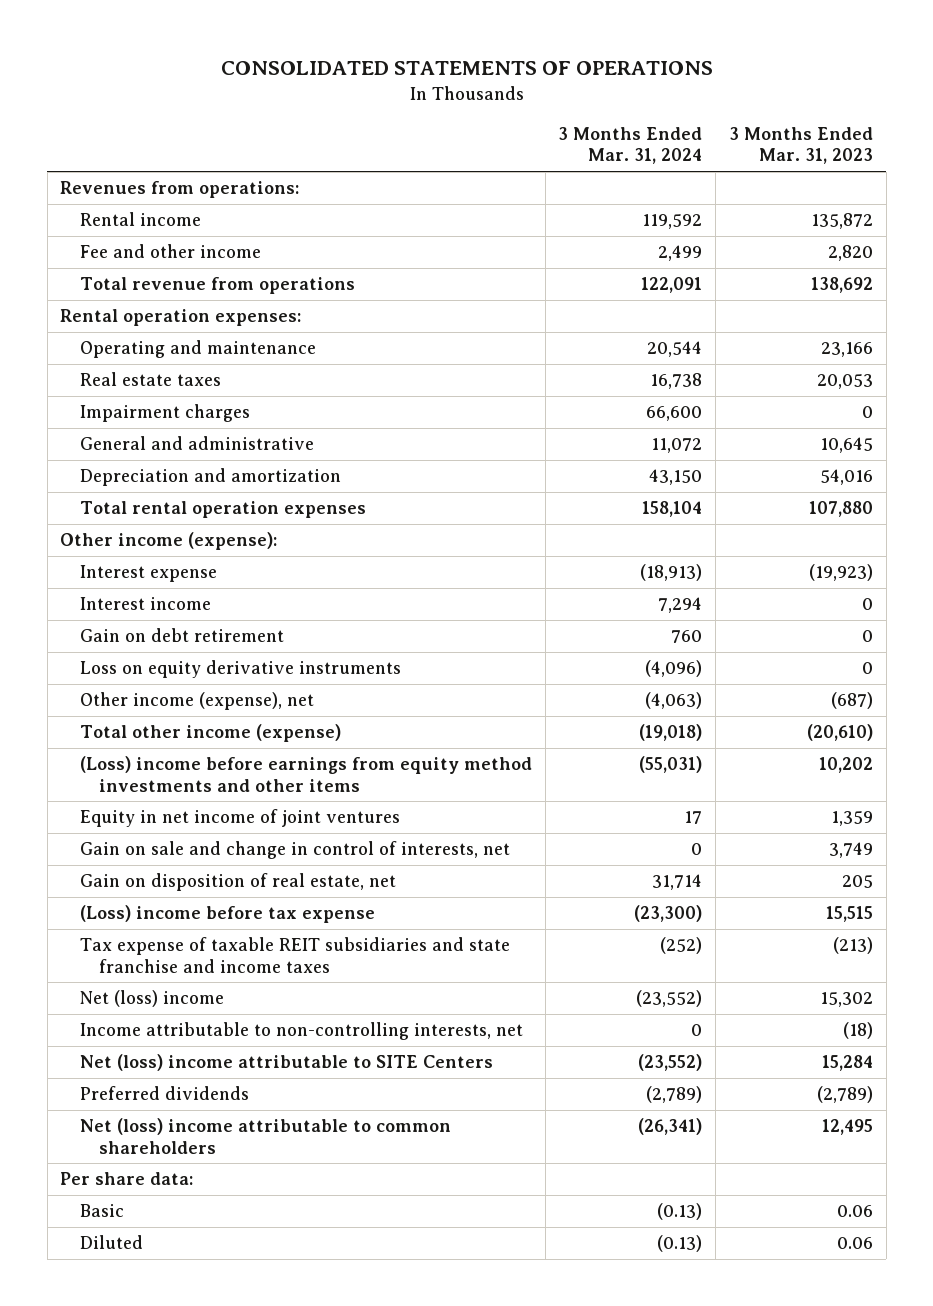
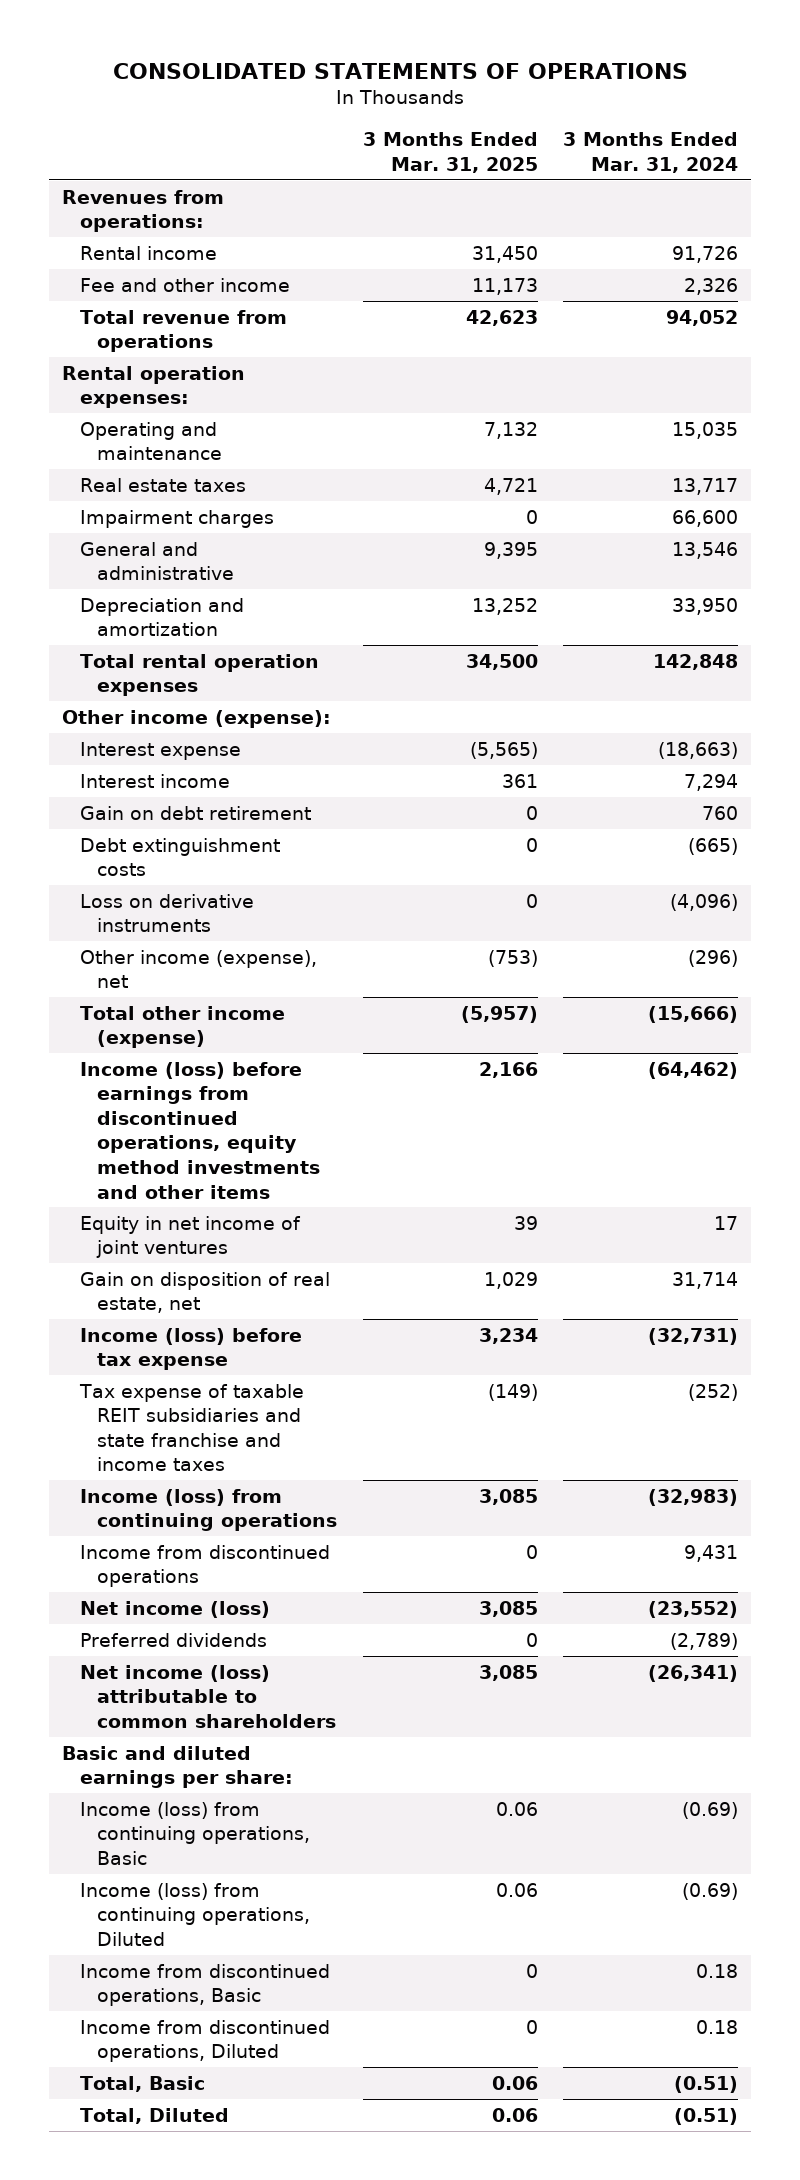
- | 3 Months Ended Mar. 31, 2024 | 3 Months Ended Mar. 31, 2023
+ | 3 Months Ended Mar. 31, 2025 | 3 Months Ended Mar. 31, 2024
- Rental income | 119,592 | 135,872
- Fee and other income | 2,499 | 2,820
- Total revenue from operations | 122,091 | 138,692
+ Rental income | 31,450 | 91,726
+ Fee and other income | 11,173 | 2,326
+ Total revenue from operations | 42,623 | 94,052
- Operating and maintenance | 20,544 | 23,166
- Real estate taxes | 16,738 | 20,053
+ Operating and maintenance | 7,132 | 15,035
+ Real estate taxes | 4,721 | 13,717
- General and administrative | 11,072 | 10,645
- Depreciation and amortization | 43,150 | 54,016
- Total rental operation expenses | 158,104 | 107,880
+ General and administrative | 9,395 | 13,546
+ Depreciation and amortization | 13,252 | 33,950
+ Total rental operation expenses | 34,500 | 142,848
- Interest expense | (18,913) | (19,923)
+ Interest expense | (5,565) | (18,663)
- Loss on equity derivative instruments | (4,096) | 0
- Other income (expense), net | (4,063) | (687)
- Total other income (expense) | (19,018) | (20,610)
- (Loss) income before earnings from equity method investments and other items | (55,031) | 10,202
+ Debt extinguishment costs | 0 | (665)
+ Loss on derivative instruments | 0 | (4,096)
+ Other income (expense), net | (753) | (296)
+ Total other income (expense) | (5,957) | (15,666)
+ Income (loss) before earnings from discontinued operations, equity method investments and other items | 2,166 | (64,462)
- Gain on sale and change in control of interests, net | 0 | 3,749
- (Loss) income before tax expense | (23,300) | 15,515
+ Income (loss) before tax expense | 3,234 | (32,731)
- Net (loss) income | (23,552) | 15,302
- Income attributable to non-controlling interests, net | 0 | (18)
- Net (loss) income attributable to SITE Centers | (23,552) | 15,284
+ Income (loss) from continuing operations | 3,085 | (32,983)
+ Income from discontinued operations | 0 | 9,431
+ Net income (loss) | 3,085 | (23,552)
- Net (loss) income attributable to common shareholders | (26,341) | 12,495
- Per share data:
- Basic | (0.13) | 0.06
- Diluted | (0.13) | 0.06
+ Net income (loss) attributable to common shareholders | 3,085 | (26,341)
+ Basic and diluted earnings per share:
+ Income (loss) from continuing operations, Basic | 0.06 | (0.69)
+ Income (loss) from continuing operations, Diluted | 0.06 | (0.69)
+ Income from discontinued operations, Basic | 0 | 0.18
+ Income from discontinued operations, Diluted | 0 | 0.18
+ Total, Basic | 0.06 | (0.51)
+ Total, Diluted | 0.06 | (0.51)

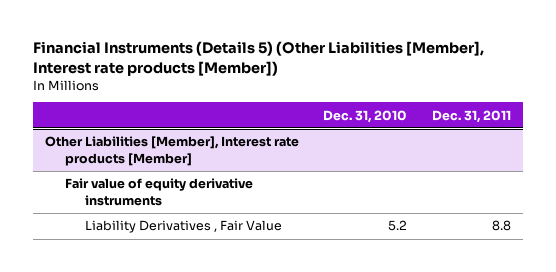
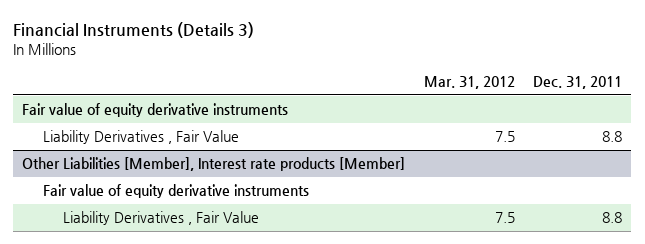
- Financial Instruments (Details 5) (Other Liabilities [Member], Interest rate products [Member])
+ Financial Instruments (Details 3)
- | Dec. 31, 2010 | Dec. 31, 2011
+ | Mar. 31, 2012 | Dec. 31, 2011
+ Fair value of equity derivative instruments
+ Liability Derivatives , Fair Value | 7.5 | 8.8

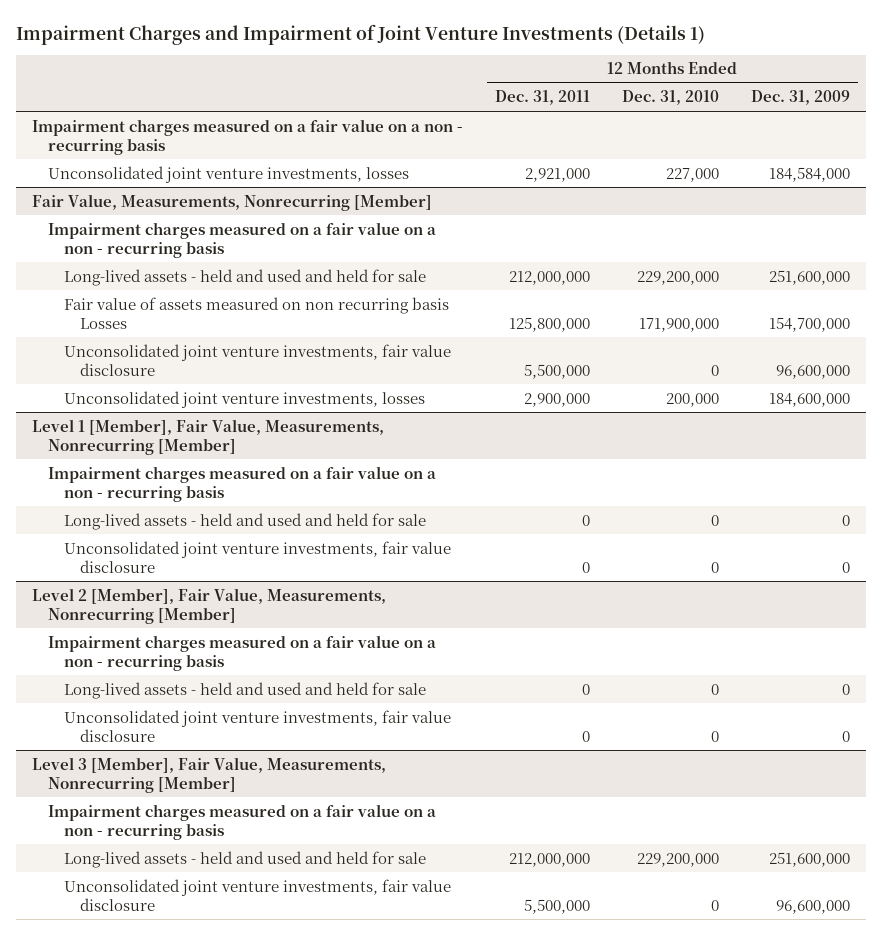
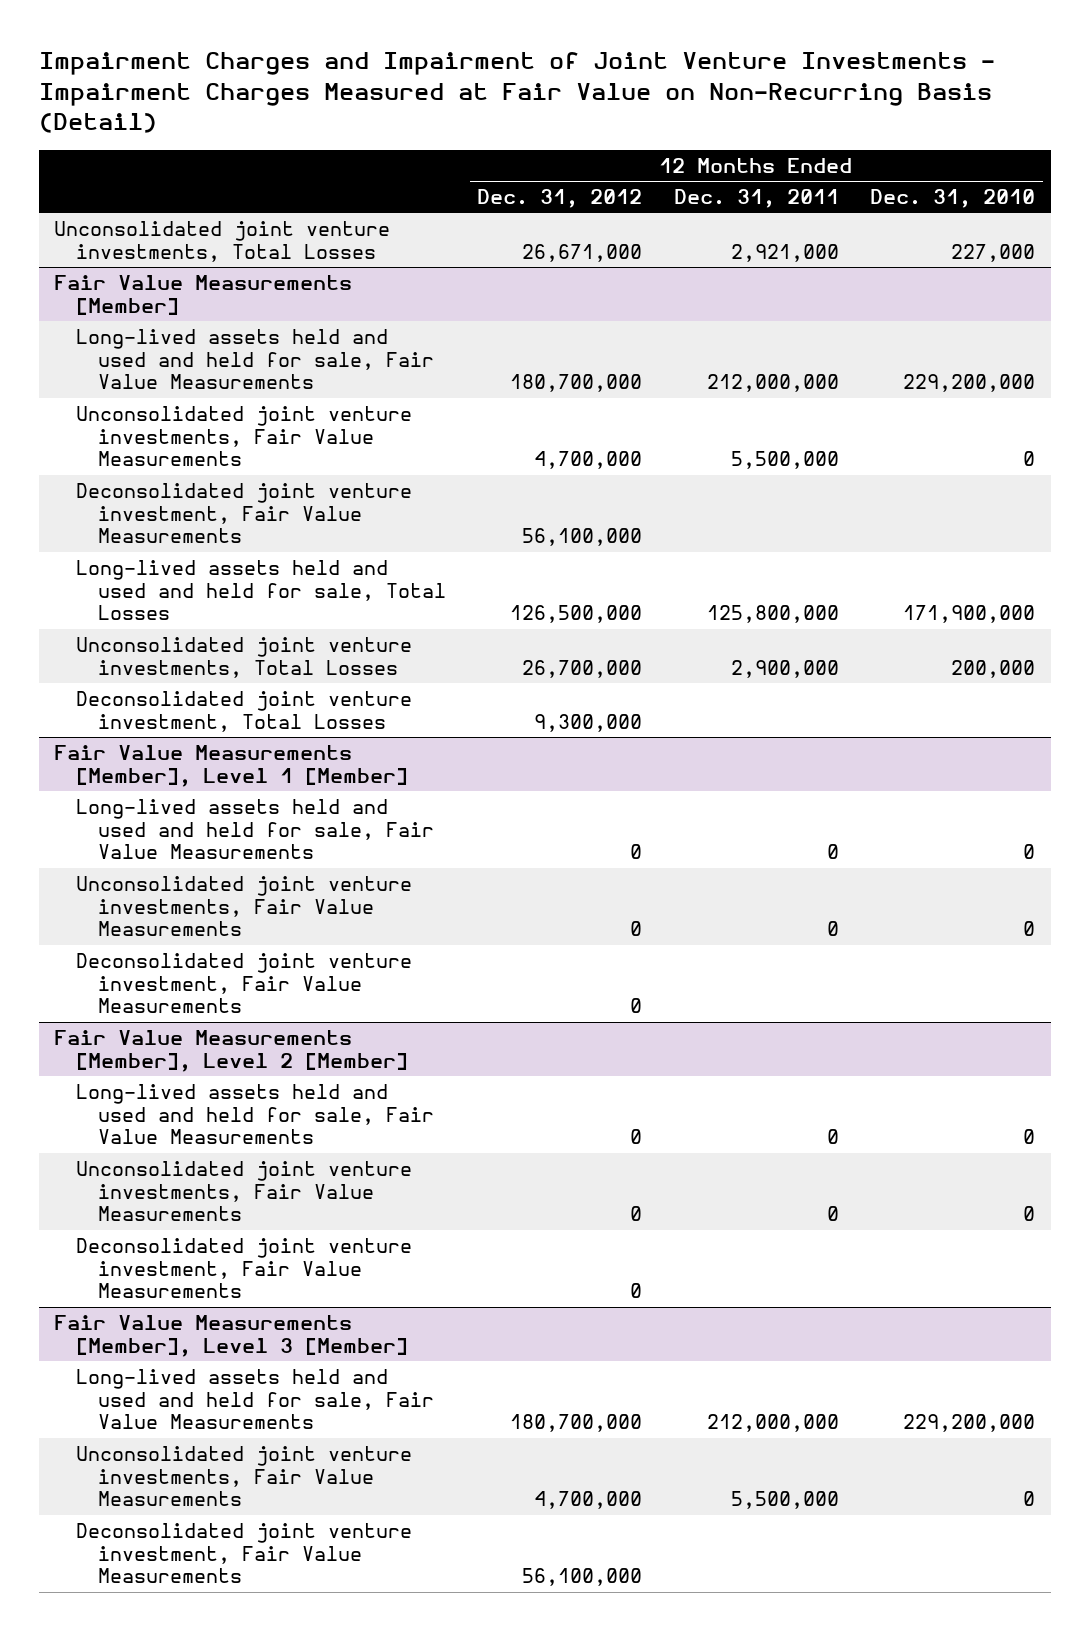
- Impairment Charges and Impairment of Joint Venture Investments (Details 1)
+ Impairment Charges and Impairment of Joint Venture Investments - Impairment Charges Measured at Fair Value on Non-Recurring Basis (Detail)
- | 12 Months Ended Dec. 31, 2011 | 12 Months Ended Dec. 31, 2010 | 12 Months Ended Dec. 31, 2009
+ | 12 Months Ended Dec. 31, 2012 | 12 Months Ended Dec. 31, 2011 | 12 Months Ended Dec. 31, 2010
- Impairment charges measured on a fair value on a non - recurring basis
- Unconsolidated joint venture investments, losses | 2,921,000 | 227,000 | 184,584,000
- Fair Value, Measurements, Nonrecurring [Member]
- Impairment charges measured on a fair value on a non - recurring basis
- Long-lived assets - held and used and held for sale | 212,000,000 | 229,200,000 | 251,600,000
- Fair value of assets measured on non recurring basis Losses | 125,800,000 | 171,900,000 | 154,700,000
- Unconsolidated joint venture investments, fair value disclosure | 5,500,000 | 0 | 96,600,000
- Unconsolidated joint venture investments, losses | 2,900,000 | 200,000 | 184,600,000
- Level 1 [Member], Fair Value, Measurements, Nonrecurring [Member]
- Impairment charges measured on a fair value on a non - recurring basis
- Long-lived assets - held and used and held for sale | 0 | 0 | 0
- Unconsolidated joint venture investments, fair value disclosure | 0 | 0 | 0
- Level 2 [Member], Fair Value, Measurements, Nonrecurring [Member]
- Impairment charges measured on a fair value on a non - recurring basis
- Long-lived assets - held and used and held for sale | 0 | 0 | 0
- Unconsolidated joint venture investments, fair value disclosure | 0 | 0 | 0
- Level 3 [Member], Fair Value, Measurements, Nonrecurring [Member]
- Impairment charges measured on a fair value on a non - recurring basis
- Long-lived assets - held and used and held for sale | 212,000,000 | 229,200,000 | 251,600,000
- Unconsolidated joint venture investments, fair value disclosure | 5,500,000 | 0 | 96,600,000
+ Unconsolidated joint venture investments, Total Losses | 26,671,000 | 2,921,000 | 227,000
+ Fair Value Measurements [Member]
+ Long-lived assets held and used and held for sale, Fair Value Measurements | 180,700,000 | 212,000,000 | 229,200,000
+ Unconsolidated joint venture investments, Fair Value Measurements | 4,700,000 | 5,500,000 | 0
+ Deconsolidated joint venture investment, Fair Value Measurements | 56,100,000 | |
+ Long-lived assets held and used and held for sale, Total Losses | 126,500,000 | 125,800,000 | 171,900,000
+ Unconsolidated joint venture investments, Total Losses | 26,700,000 | 2,900,000 | 200,000
+ Deconsolidated joint venture investment, Total Losses | 9,300,000 | |
+ Fair Value Measurements [Member], Level 1 [Member]
+ Long-lived assets held and used and held for sale, Fair Value Measurements | 0 | 0 | 0
+ Unconsolidated joint venture investments, Fair Value Measurements | 0 | 0 | 0
+ Deconsolidated joint venture investment, Fair Value Measurements | 0 | |
+ Fair Value Measurements [Member], Level 2 [Member]
+ Long-lived assets held and used and held for sale, Fair Value Measurements | 0 | 0 | 0
+ Unconsolidated joint venture investments, Fair Value Measurements | 0 | 0 | 0
+ Deconsolidated joint venture investment, Fair Value Measurements | 0 | |
+ Fair Value Measurements [Member], Level 3 [Member]
+ Long-lived assets held and used and held for sale, Fair Value Measurements | 180,700,000 | 212,000,000 | 229,200,000
+ Unconsolidated joint venture investments, Fair Value Measurements | 4,700,000 | 5,500,000 | 0
+ Deconsolidated joint venture investment, Fair Value Measurements | 56,100,000 | |

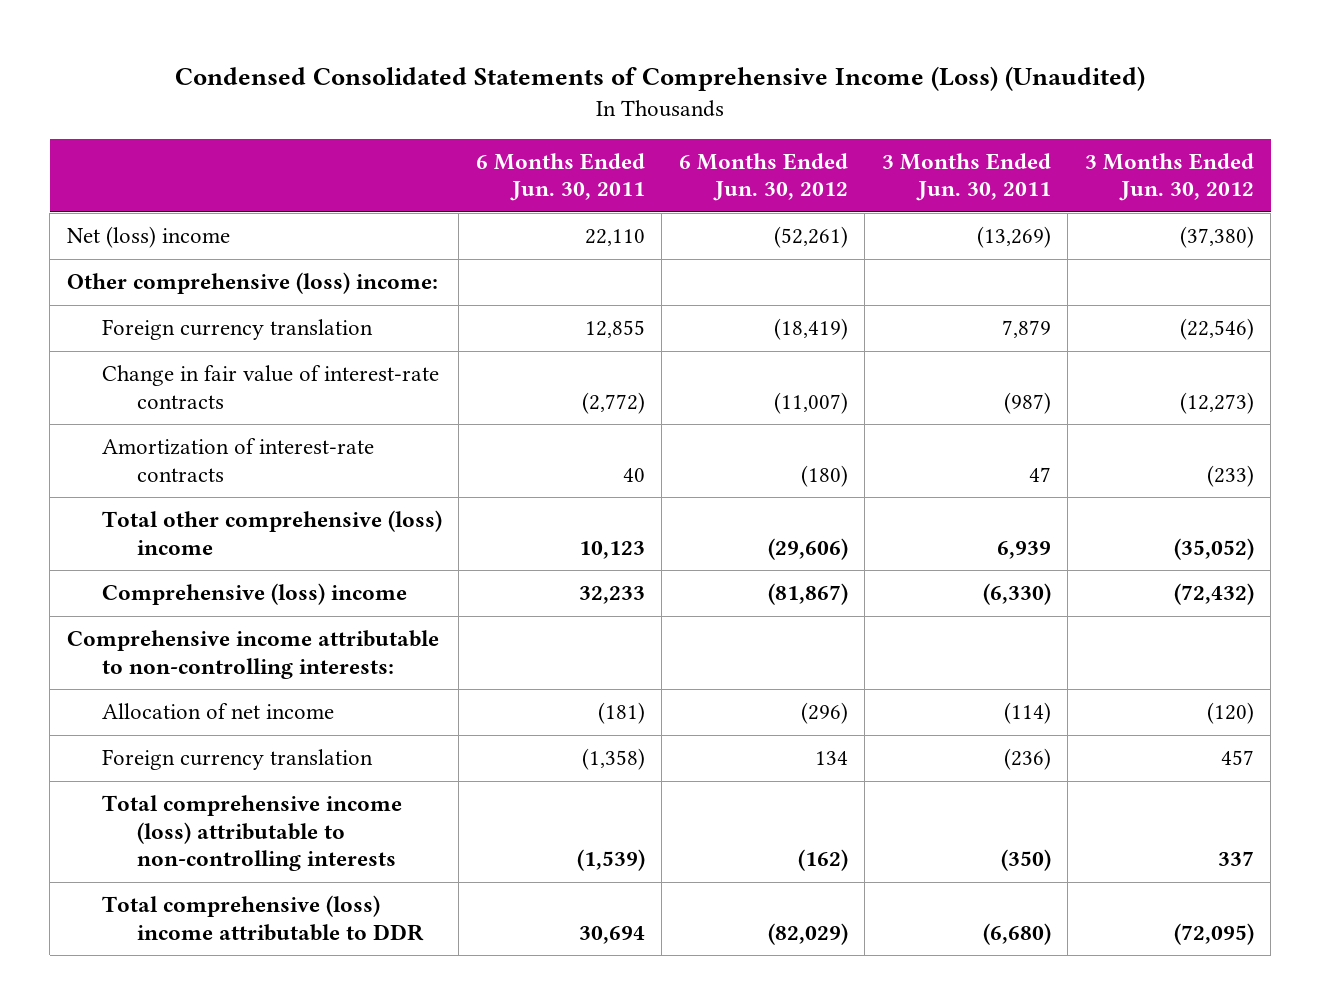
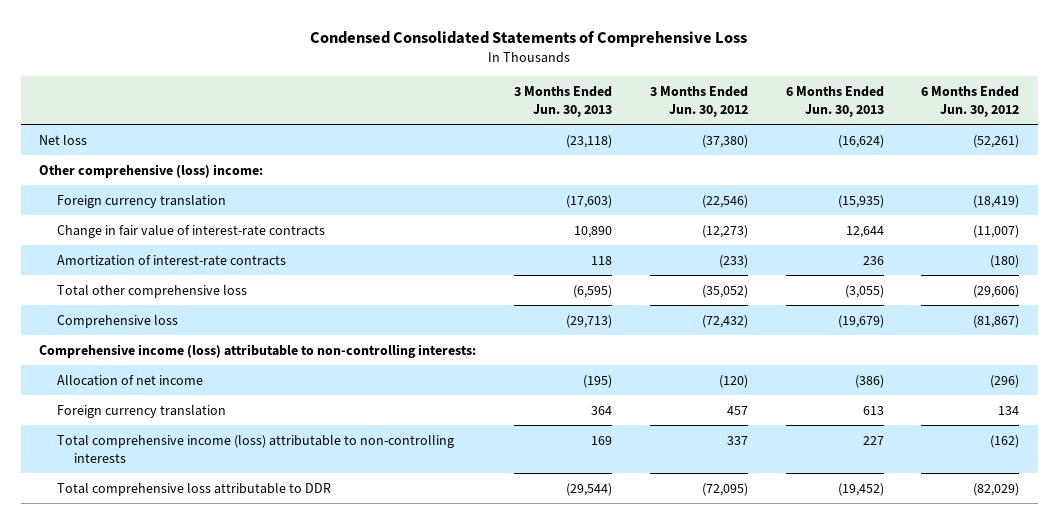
- Condensed Consolidated Statements of Comprehensive Income (Loss) (Unaudited)
+ Condensed Consolidated Statements of Comprehensive Loss
- | 6 Months Ended Jun. 30, 2011 | 6 Months Ended Jun. 30, 2012 | 3 Months Ended Jun. 30, 2011 | 3 Months Ended Jun. 30, 2012
+ | 3 Months Ended Jun. 30, 2013 | 3 Months Ended Jun. 30, 2012 | 6 Months Ended Jun. 30, 2013 | 6 Months Ended Jun. 30, 2012
- Net (loss) income | 22,110 | (52,261) | (13,269) | (37,380)
+ Net loss | (23,118) | (37,380) | (16,624) | (52,261)
- Total other comprehensive (loss) income | 10,123 | (29,606) | 6,939 | (35,052)
- Comprehensive (loss) income | 32,233 | (81,867) | (6,330) | (72,432)
- Comprehensive income attributable to non-controlling interests:
+ Total other comprehensive loss | (6,595) | (35,052) | (3,055) | (29,606)
+ Comprehensive loss | (29,713) | (72,432) | (19,679) | (81,867)
+ Comprehensive income (loss) attributable to non-controlling interests:
- Total comprehensive (loss) income attributable to DDR | 30,694 | (82,029) | (6,680) | (72,095)
+ Total comprehensive loss attributable to DDR | (29,544) | (72,095) | (19,452) | (82,029)

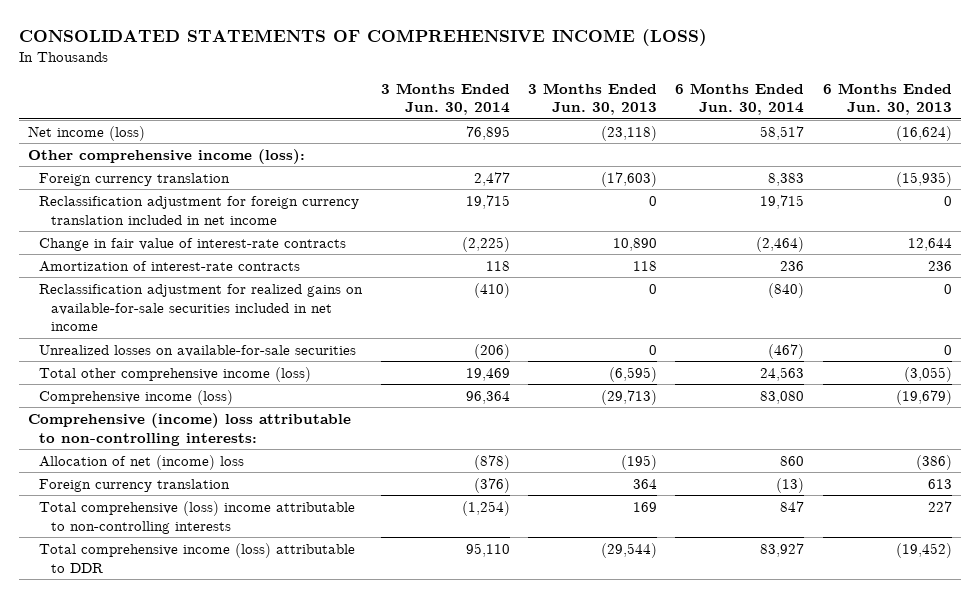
- Condensed Consolidated Statements of Comprehensive Loss
+ CONSOLIDATED STATEMENTS OF COMPREHENSIVE INCOME (LOSS)
- | 3 Months Ended Jun. 30, 2013 | 3 Months Ended Jun. 30, 2012 | 6 Months Ended Jun. 30, 2013 | 6 Months Ended Jun. 30, 2012
+ | 3 Months Ended Jun. 30, 2014 | 3 Months Ended Jun. 30, 2013 | 6 Months Ended Jun. 30, 2014 | 6 Months Ended Jun. 30, 2013
- Net loss | (23,118) | (37,380) | (16,624) | (52,261)
- Other comprehensive (loss) income:
+ Net income (loss) | 76,895 | (23,118) | 58,517 | (16,624)
+ Other comprehensive income (loss):
+ Reclassification adjustment for foreign currency translation included in net income | 19,715 | 0 | 19,715 | 0
- Total other comprehensive loss | (6,595) | (35,052) | (3,055) | (29,606)
- Comprehensive loss | (29,713) | (72,432) | (19,679) | (81,867)
- Comprehensive income (loss) attributable to non-controlling interests:
- Allocation of net income | (195) | (120) | (386) | (296)
+ Reclassification adjustment for realized gains on available-for-sale securities included in net income | (410) | 0 | (840) | 0
+ Unrealized losses on available-for-sale securities | (206) | 0 | (467) | 0
+ Total other comprehensive income (loss) | 19,469 | (6,595) | 24,563 | (3,055)
+ Comprehensive income (loss) | 96,364 | (29,713) | 83,080 | (19,679)
+ Comprehensive (income) loss attributable to non-controlling interests:
+ Allocation of net (income) loss | (878) | (195) | 860 | (386)
- Total comprehensive income (loss) attributable to non-controlling interests | 169 | 337 | 227 | (162)
- Total comprehensive loss attributable to DDR | (29,544) | (72,095) | (19,452) | (82,029)
+ Total comprehensive (loss) income attributable to non-controlling interests | (1,254) | 169 | 847 | 227
+ Total comprehensive income (loss) attributable to DDR | 95,110 | (29,544) | 83,927 | (19,452)

